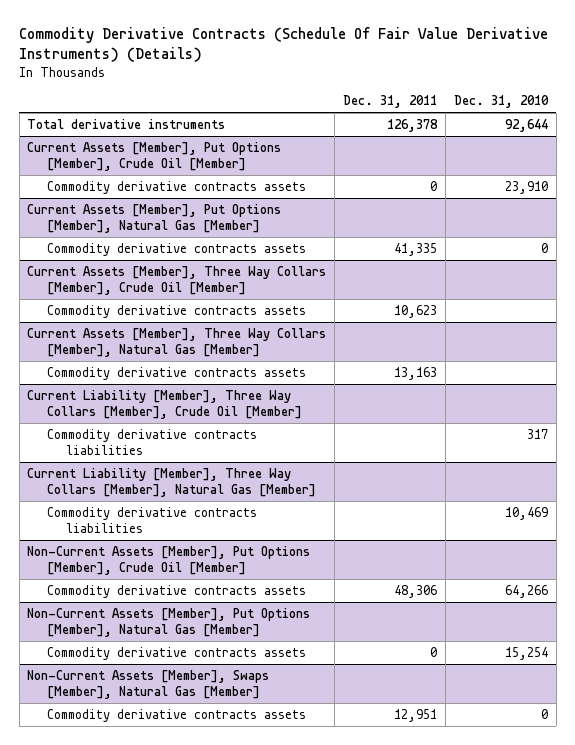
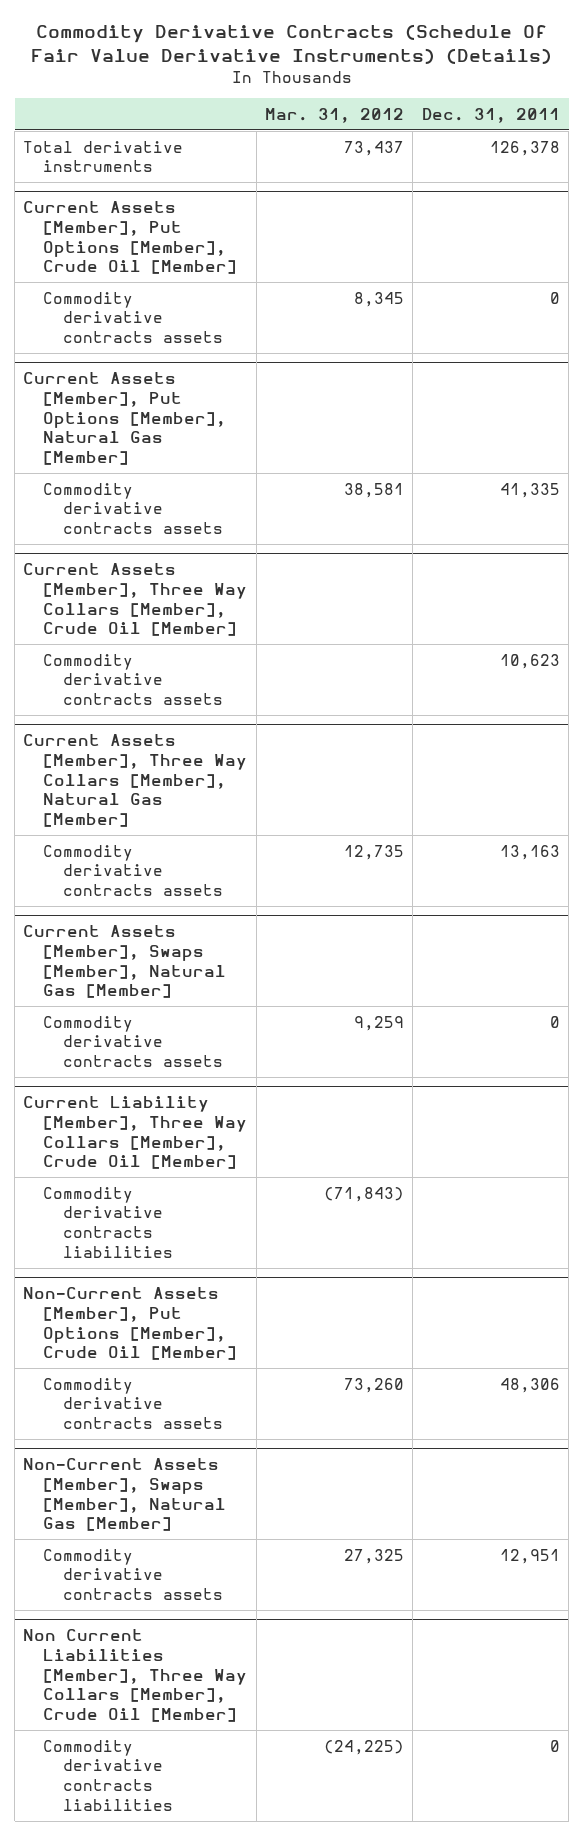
- | Dec. 31, 2011 | Dec. 31, 2010
+ | Mar. 31, 2012 | Dec. 31, 2011
+ Current Assets [Member], Swaps [Member], Natural Gas [Member]
+ Commodity derivative contracts assets | 9,259 | 0
- Current Liability [Member], Three Way Collars [Member], Natural Gas [Member]
- Commodity derivative contracts liabilities | | 10,469
- Non-Current Assets [Member], Put Options [Member], Natural Gas [Member]
- Commodity derivative contracts assets | 0 | 15,254
+ Non Current Liabilities [Member], Three Way Collars [Member], Crude Oil [Member]
+ Commodity derivative contracts liabilities | (24,225) | 0

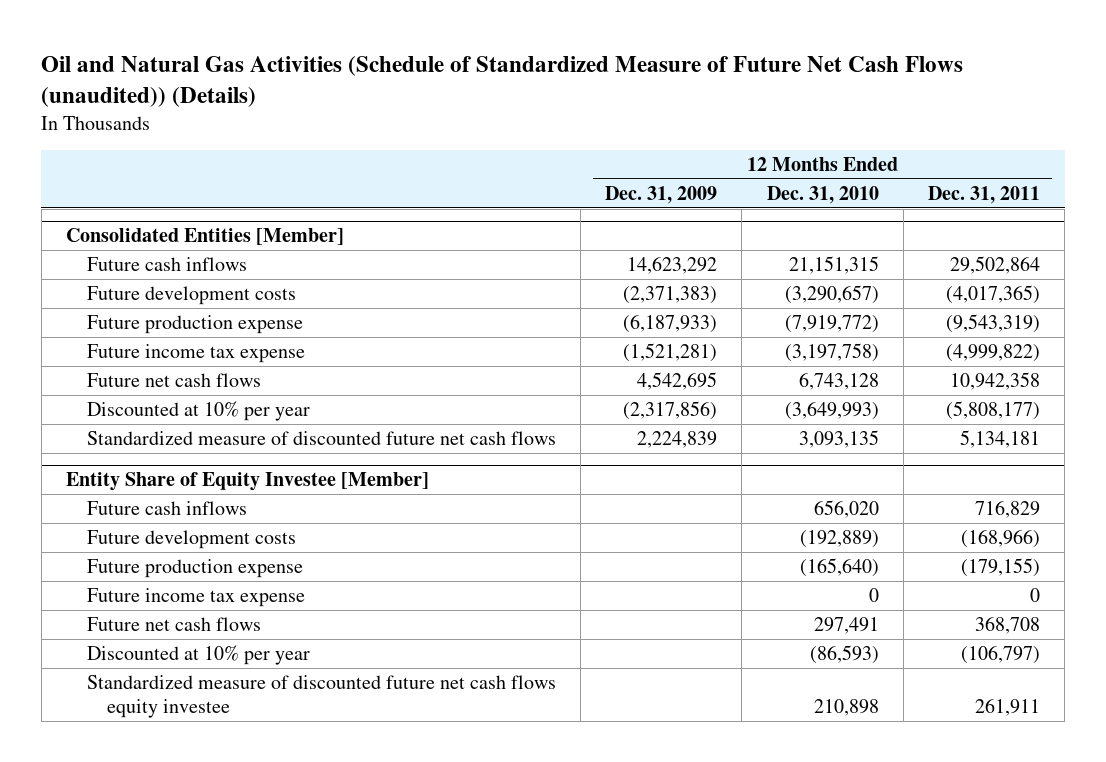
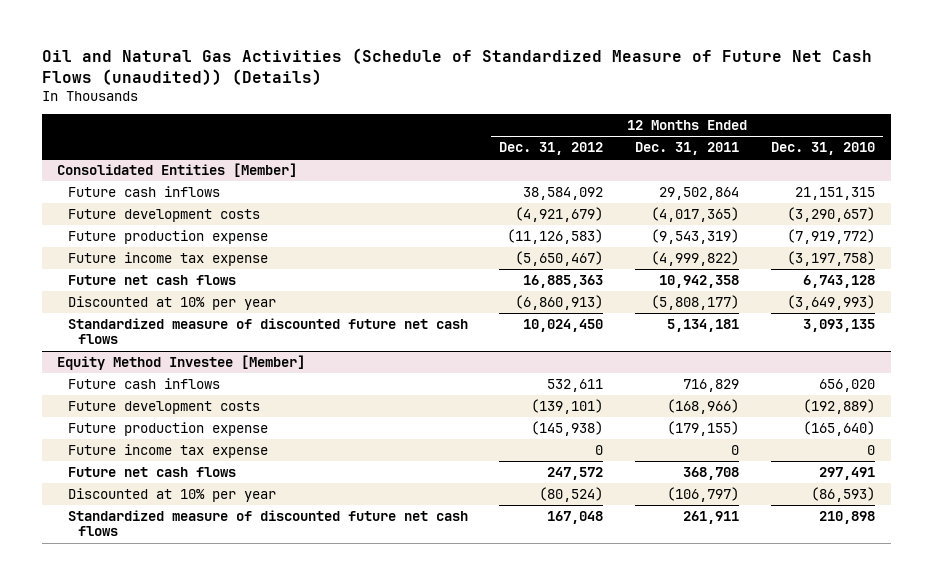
- | 12 Months Ended Dec. 31, 2009 | 12 Months Ended Dec. 31, 2010 | 12 Months Ended Dec. 31, 2011
+ | 12 Months Ended Dec. 31, 2012 | 12 Months Ended Dec. 31, 2011 | 12 Months Ended Dec. 31, 2010
- Entity Share of Equity Investee [Member]
+ Equity Method Investee [Member]
- Standardized measure of discounted future net cash flows equity investee | | 210,898 | 261,911
+ Standardized measure of discounted future net cash flows | 167,048 | 261,911 | 210,898

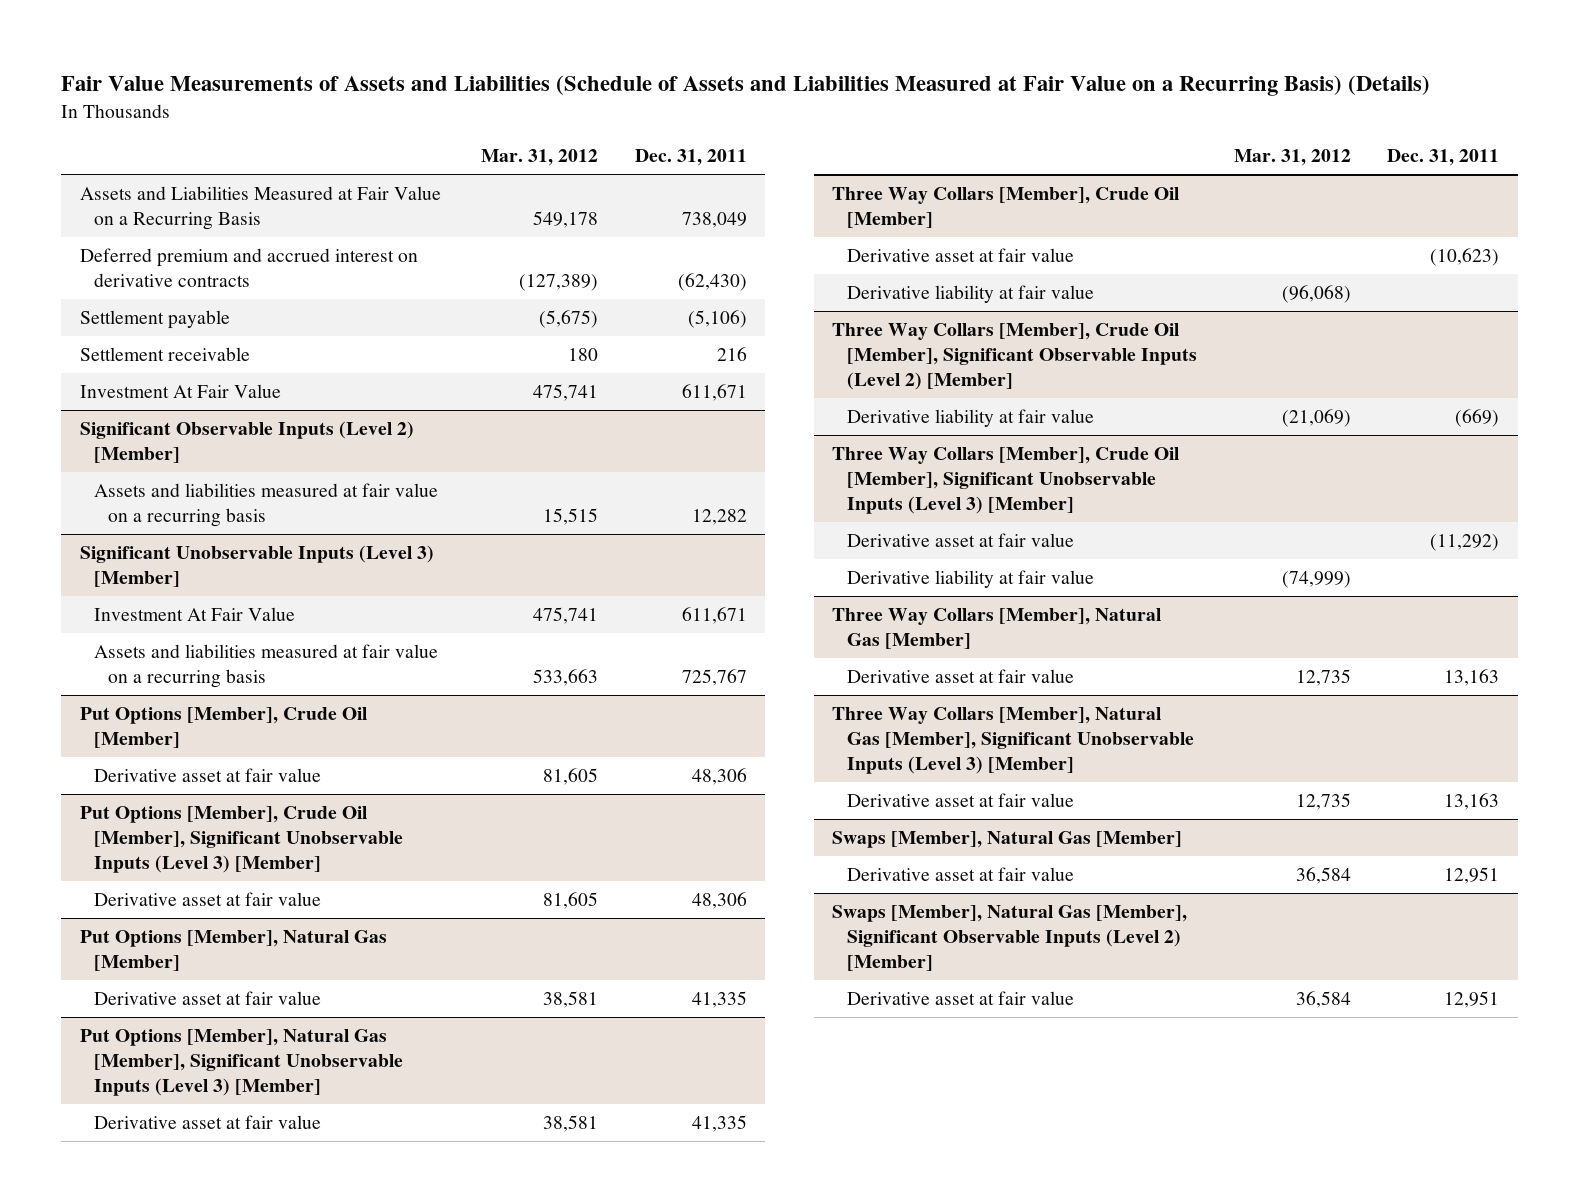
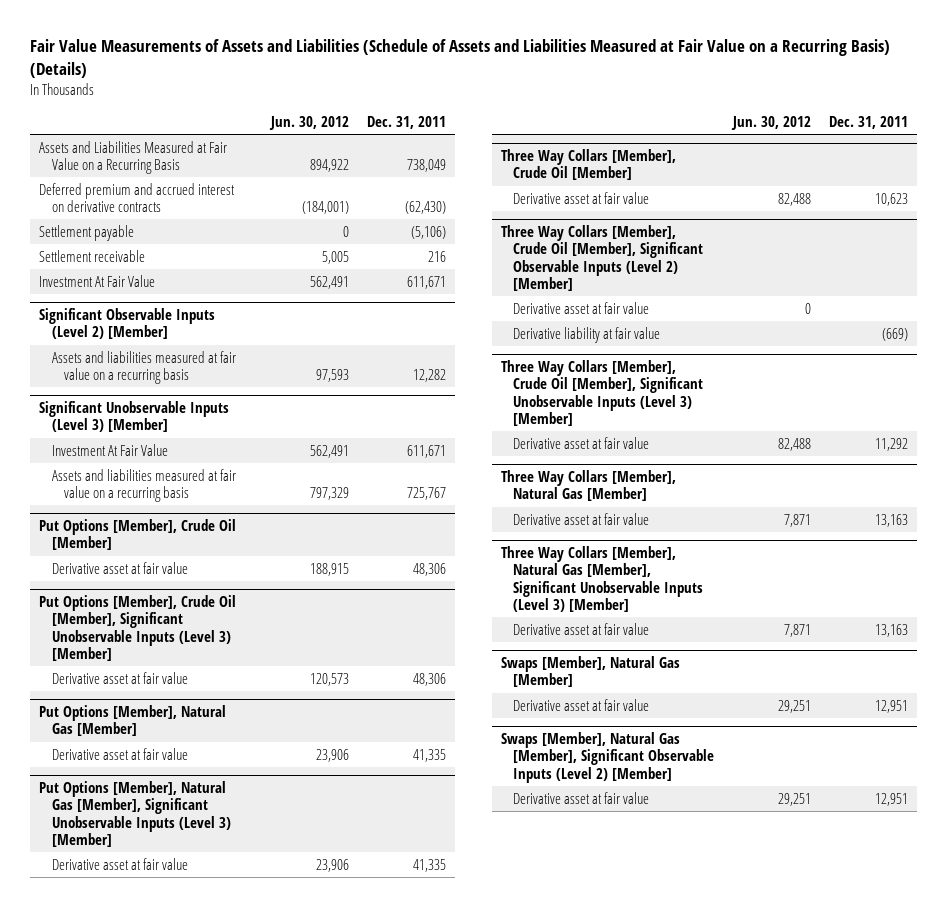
- | Mar. 31, 2012 | Dec. 31, 2011
+ | Jun. 30, 2012 | Dec. 31, 2011
@ Three Way Collars [Member], Crude Oil [Member]
- Derivative asset at fair value | | (10,623)
- Derivative liability at fair value | (96,068) |
+ Derivative asset at fair value | 82,488 | 10,623
@ Three Way Collars [Member], Crude Oil [Member], Significant Observable Inputs (Level 2) [Member]
+ Derivative asset at fair value | 0 |
@ Three Way Collars [Member], Crude Oil [Member], Significant Unobservable Inputs (Level 3) [Member]
- Derivative asset at fair value | | (11,292)
- Derivative liability at fair value | (74,999) |
+ Derivative asset at fair value | 82,488 | 11,292

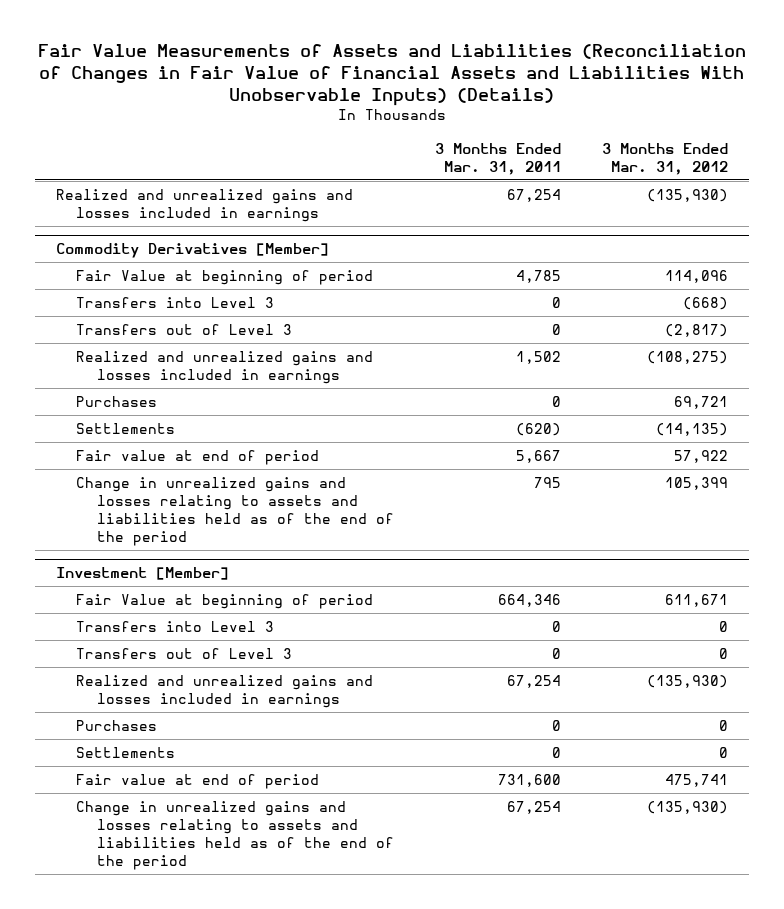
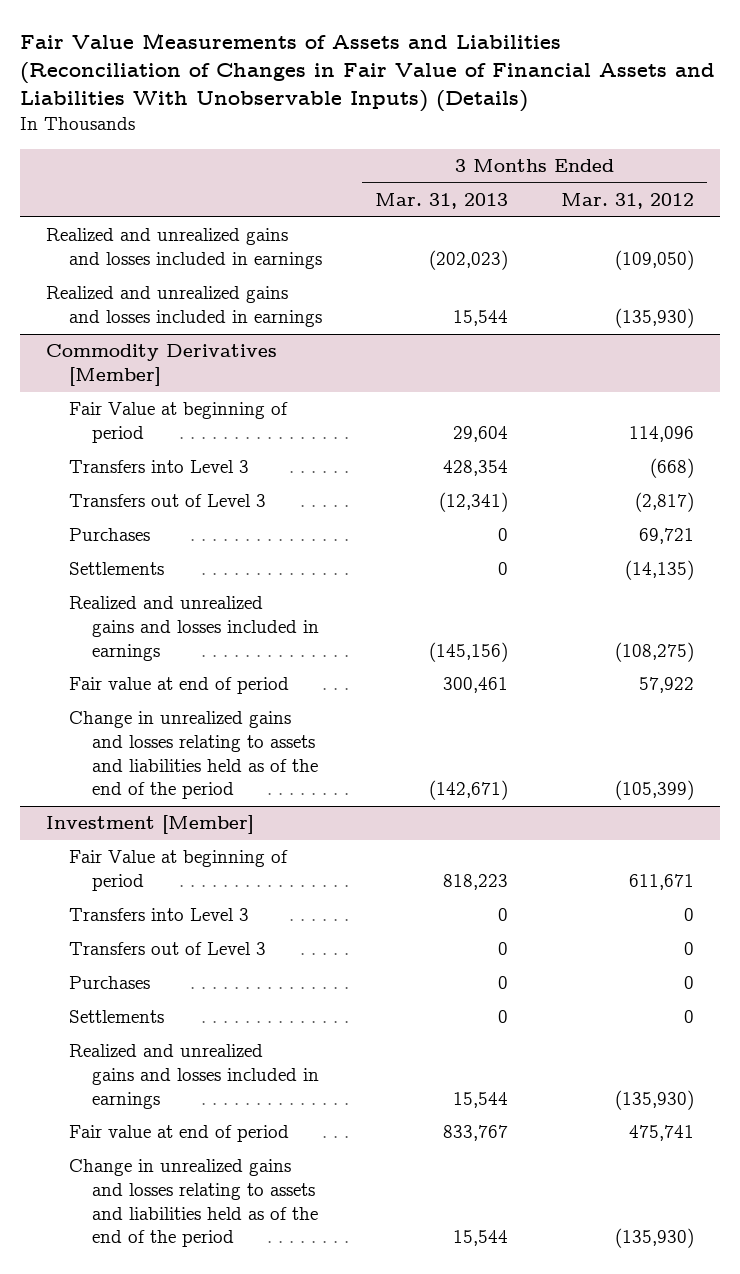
- | 3 Months Ended Mar. 31, 2011 | 3 Months Ended Mar. 31, 2012
+ | 3 Months Ended Mar. 31, 2013 | 3 Months Ended Mar. 31, 2012
+ Realized and unrealized gains and losses included in earnings | (202,023) | (109,050)
@ Commodity Derivatives [Member]
moved down: Realized and unrealized gains and losses included in earnings | (145,156) | (108,275)
- Change in unrealized gains and losses relating to assets and liabilities held as of the end of the period | 795 | 105,399
+ Change in unrealized gains and losses relating to assets and liabilities held as of the end of the period | (142,671) | (105,399)
@ Investment [Member]
moved down: Realized and unrealized gains and losses included in earnings | 15,544 | (135,930)

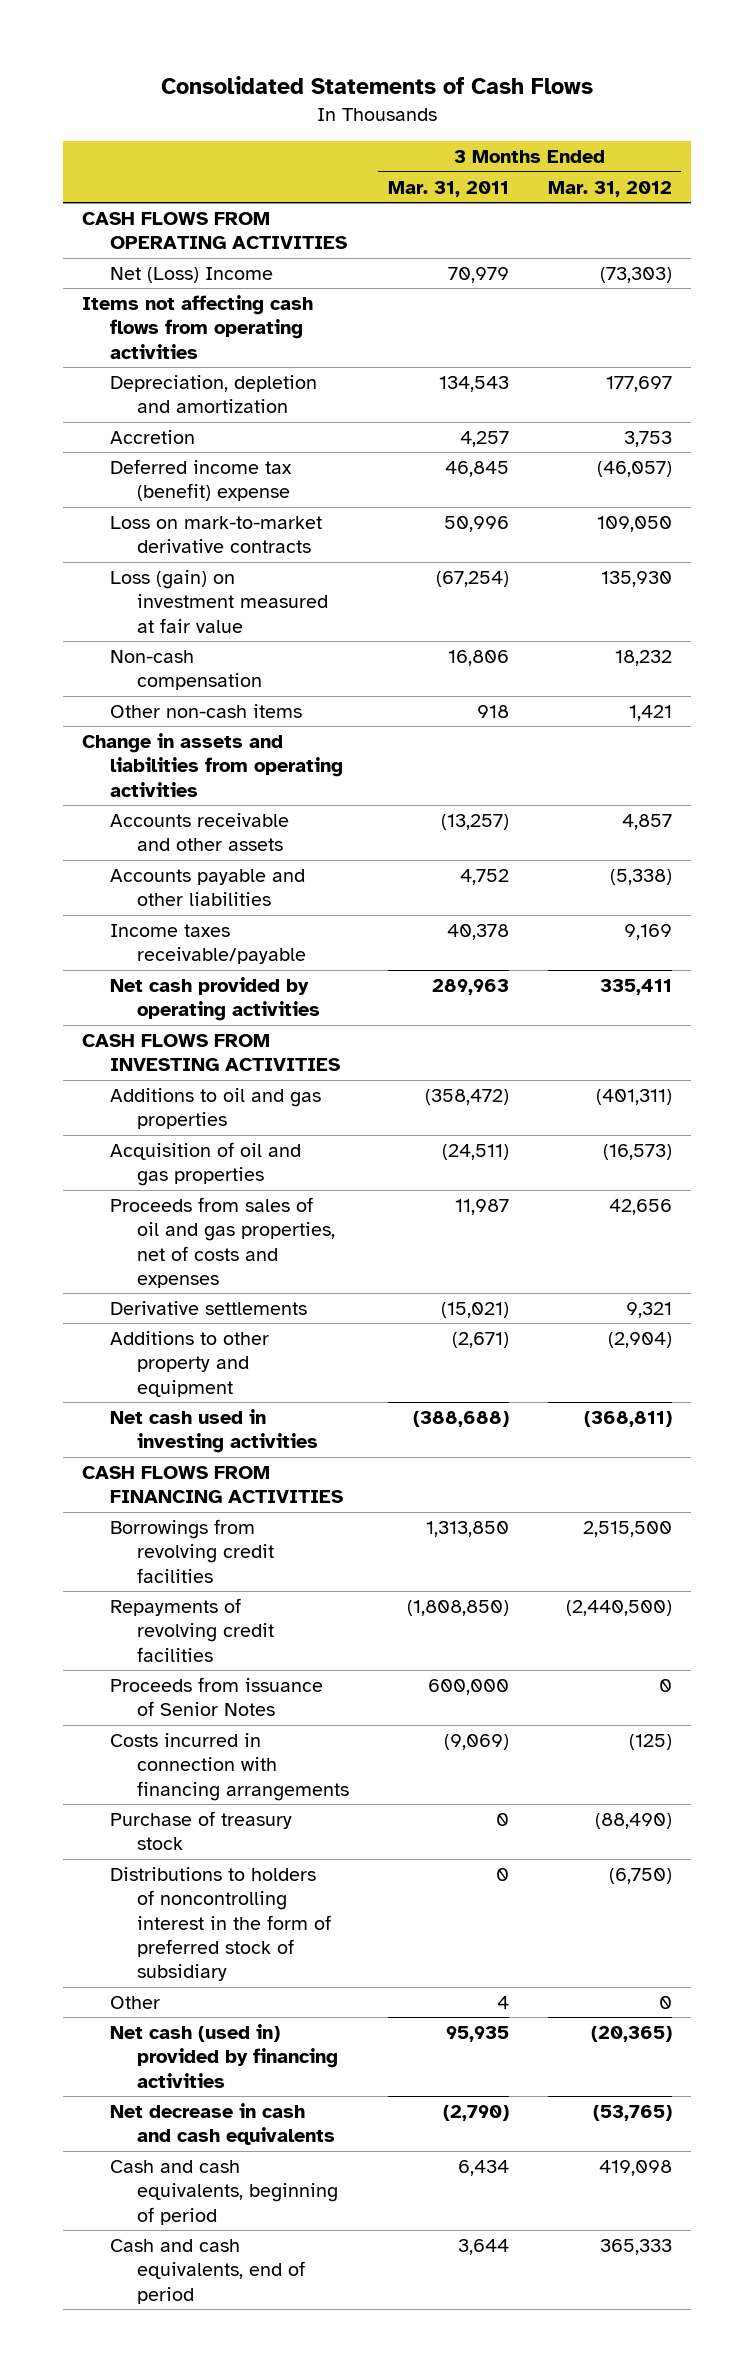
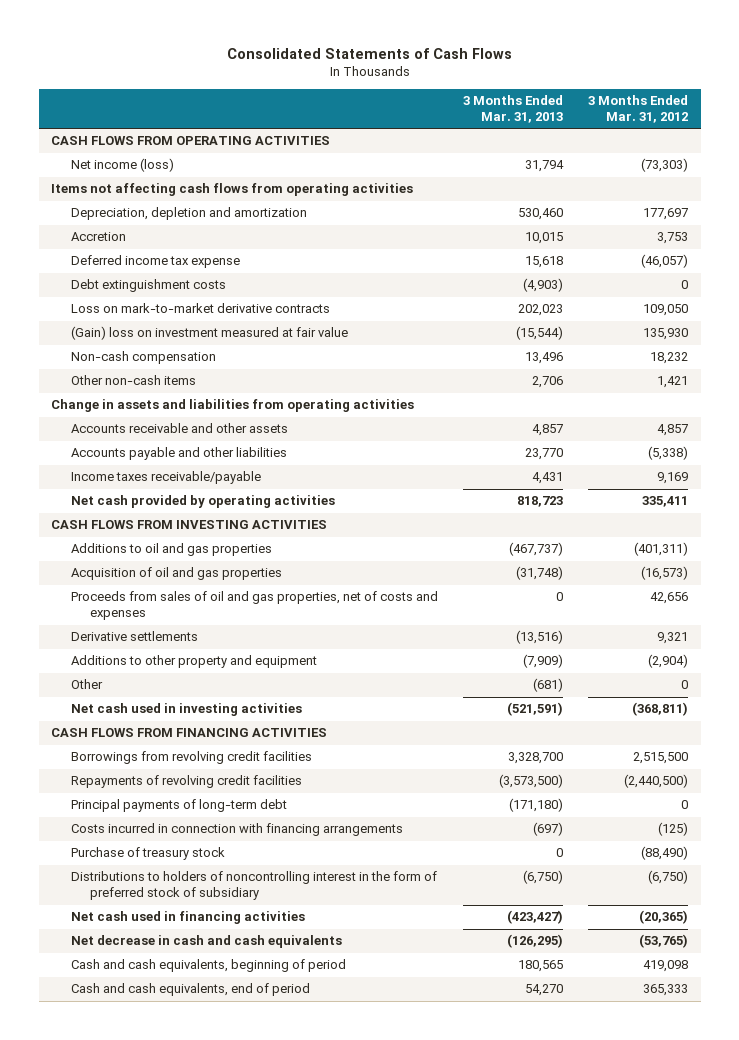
- | 3 Months Ended Mar. 31, 2011 | 3 Months Ended Mar. 31, 2012
+ | 3 Months Ended Mar. 31, 2013 | 3 Months Ended Mar. 31, 2012
- Net (Loss) Income | 70,979 | (73,303)
+ Net income (loss) | 31,794 | (73,303)
- Deferred income tax (benefit) expense | 46,845 | (46,057)
+ Deferred income tax expense | 15,618 | (46,057)
+ Debt extinguishment costs | (4,903) | 0
- Loss (gain) on investment measured at fair value | (67,254) | 135,930
+ (Gain) loss on investment measured at fair value | (15,544) | 135,930
moved up: Other | (681) | 0
- Proceeds from issuance of Senior Notes | 600,000 | 0
+ Principal payments of long-term debt | (171,180) | 0
- Net cash (used in) provided by financing activities | 95,935 | (20,365)
+ Net cash used in financing activities | (423,427) | (20,365)

